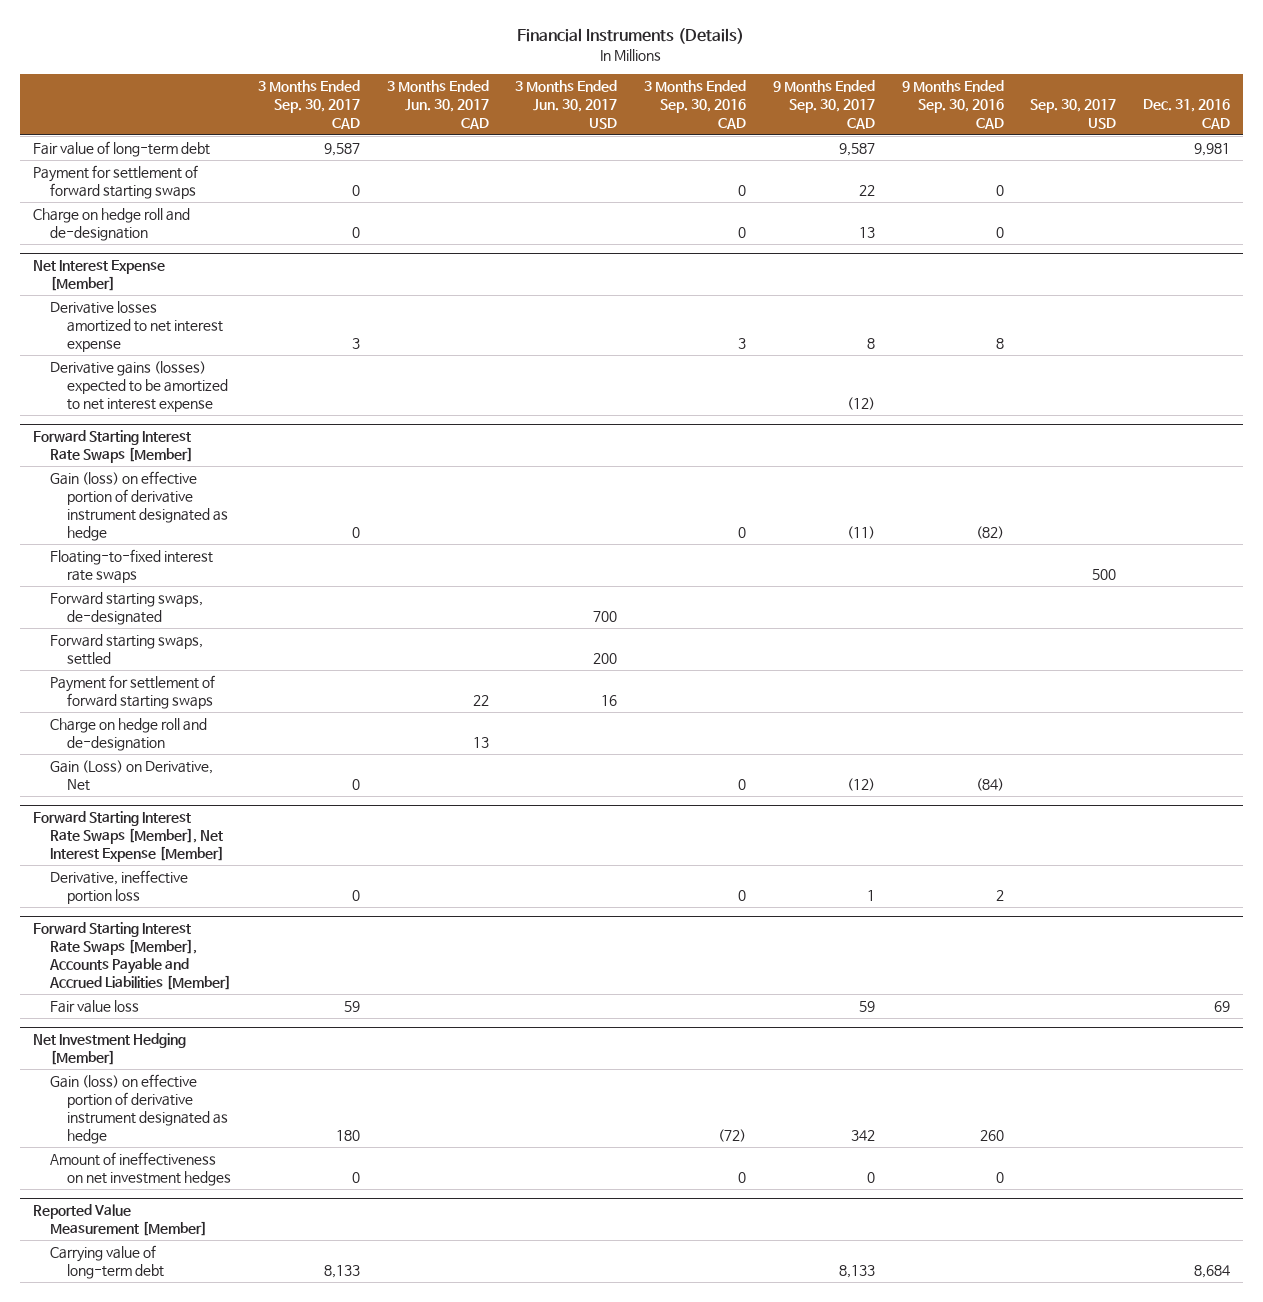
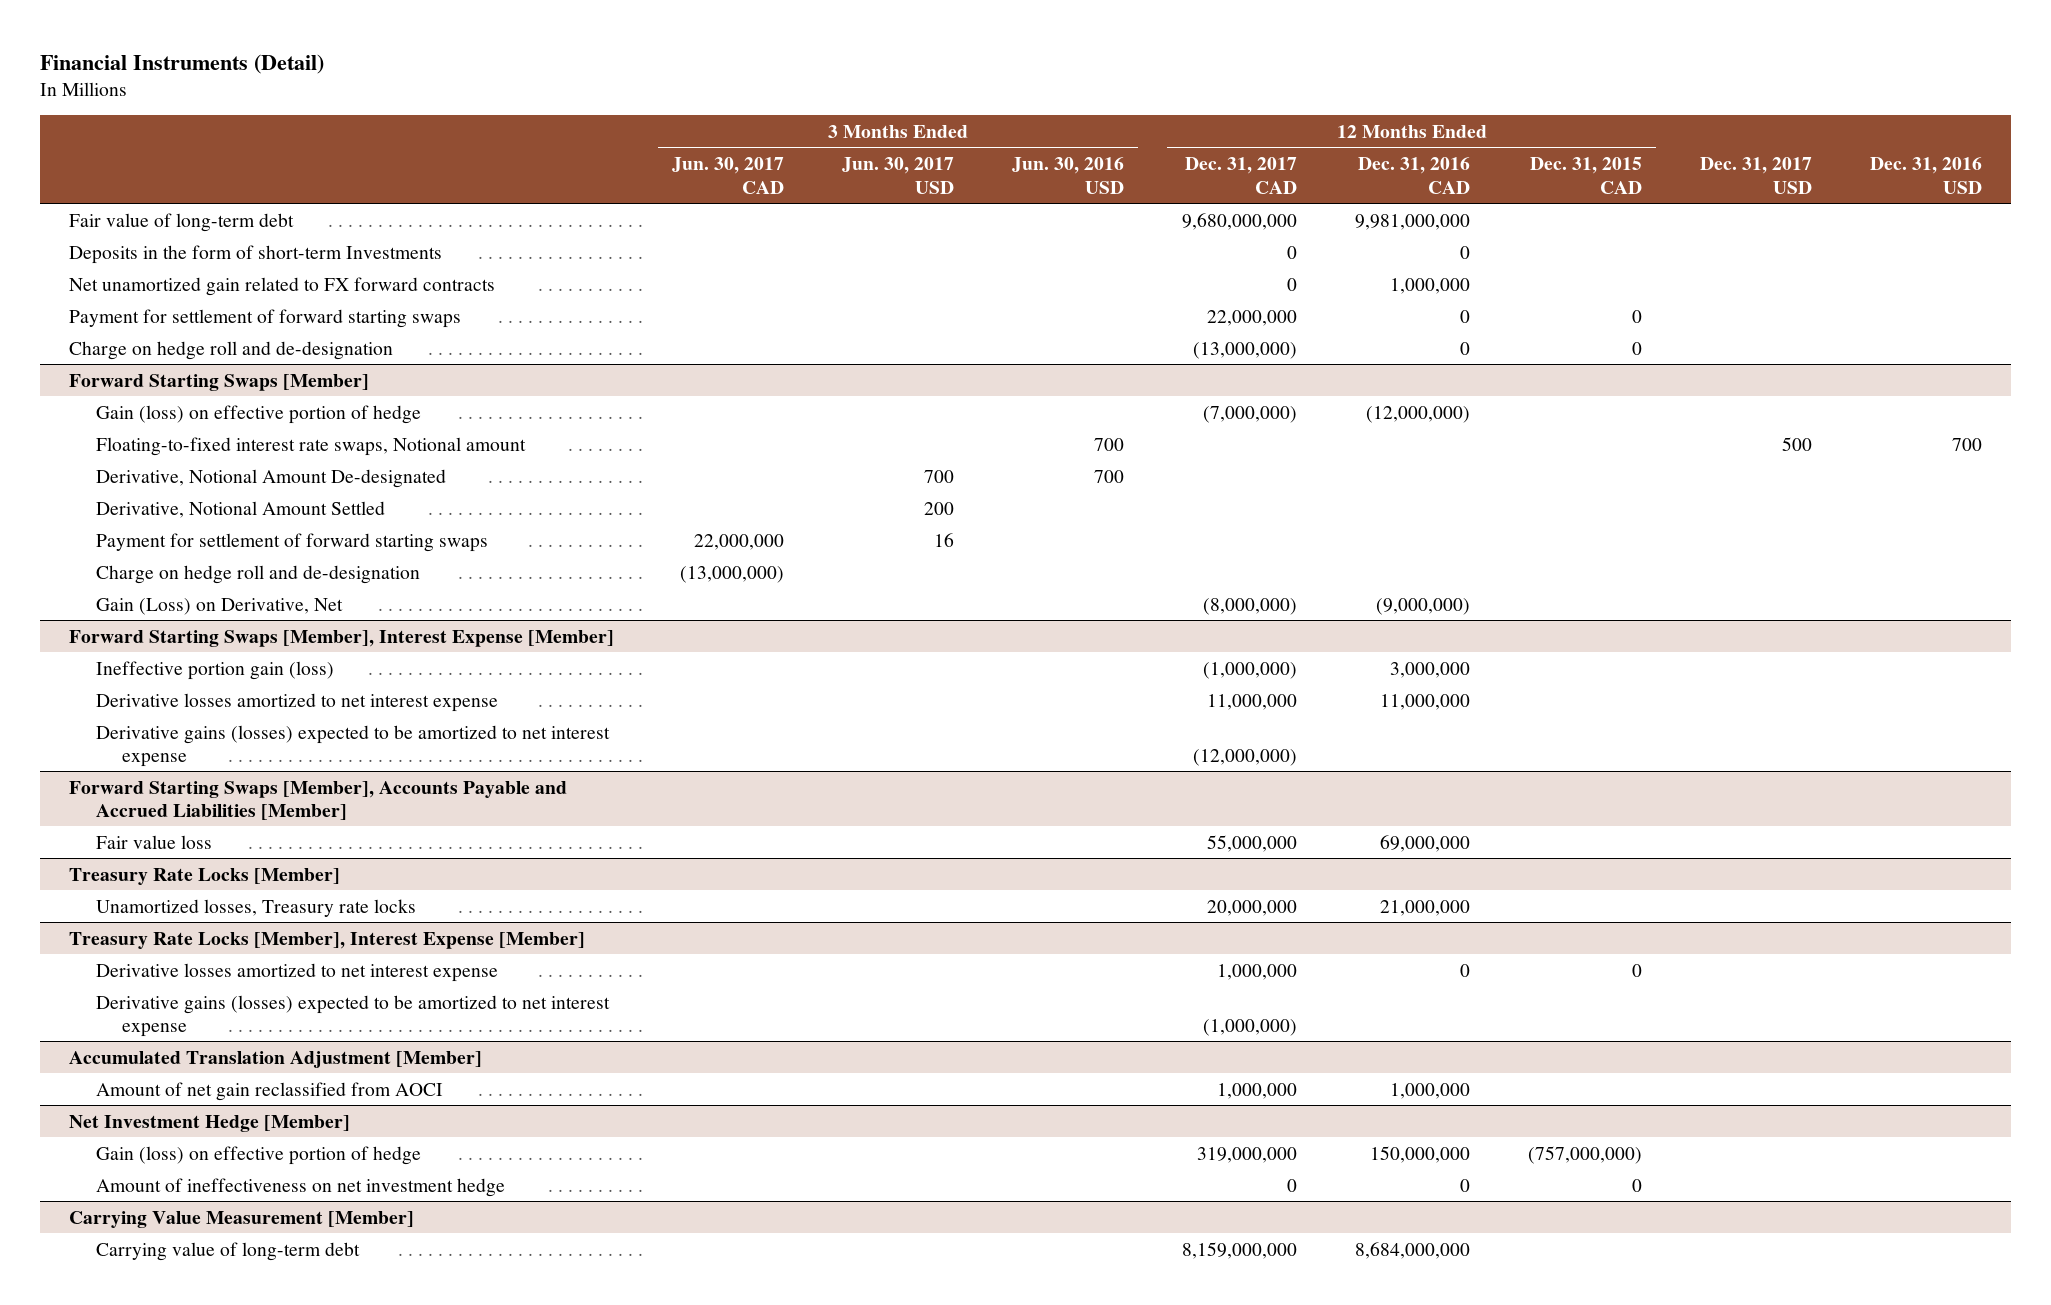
- Financial Instruments (Details)
+ Financial Instruments (Detail)
- | 3 Months Ended Sep. 30, 2017 CAD | 3 Months Ended Jun. 30, 2017 CAD | 3 Months Ended Jun. 30, 2017 USD | 3 Months Ended Sep. 30, 2016 CAD | 9 Months Ended Sep. 30, 2017 CAD | 9 Months Ended Sep. 30, 2016 CAD | Sep. 30, 2017 USD | Dec. 31, 2016 CAD
+ | 3 Months Ended Jun. 30, 2017 CAD | 3 Months Ended Jun. 30, 2017 USD | 3 Months Ended Jun. 30, 2016 USD | 12 Months Ended Dec. 31, 2017 CAD | 12 Months Ended Dec. 31, 2016 CAD | 12 Months Ended Dec. 31, 2015 CAD | Dec. 31, 2017 USD | Dec. 31, 2016 USD
+ Deposits in the form of short-term Investments | | | | 0 | 0 | | |
+ Net unamortized gain related to FX forward contracts | | | | 0 | 1,000,000 | | |
- Net Interest Expense [Member]
- Derivative losses amortized to net interest expense | 3 | | | 3 | 8 | 8 | |
- Derivative gains (losses) expected to be amortized to net interest expense | | | | | (12) | | |
- Forward Starting Interest Rate Swaps [Member]
- Gain (loss) on effective portion of derivative instrument designated as hedge | 0 | | | 0 | (11) | (82) | |
- Floating-to-fixed interest rate swaps | | | | | | | 500 |
- Forward starting swaps, de-designated | | | 700 | | | | |
- Forward starting swaps, settled | | | 200 | | | | |
- Payment for settlement of forward starting swaps | | 22 | 16 | | | | |
- Charge on hedge roll and de-designation | | 13 | | | | | |
+ Forward Starting Swaps [Member]
+ Gain (loss) on effective portion of hedge | | | | (7,000,000) | (12,000,000) | | |
+ Floating-to-fixed interest rate swaps, Notional amount | | | 700 | | | | 500 | 700
+ Derivative, Notional Amount De-designated | | 700 | 700 | | | | |
+ Derivative, Notional Amount Settled | | 200 | | | | | |
+ Payment for settlement of forward starting swaps | 22,000,000 | 16 | | | | | |
+ Charge on hedge roll and de-designation | (13,000,000) | | | | | | |
- Forward Starting Interest Rate Swaps [Member], Net Interest Expense [Member]
- Derivative, ineffective portion loss | 0 | | | 0 | 1 | 2 | |
- Forward Starting Interest Rate Swaps [Member], Accounts Payable and Accrued Liabilities [Member]
+ Forward Starting Swaps [Member], Interest Expense [Member]
+ Ineffective portion gain (loss) | | | | (1,000,000) | 3,000,000 | | |
+ Derivative losses amortized to net interest expense | | | | 11,000,000 | 11,000,000 | | |
+ Derivative gains (losses) expected to be amortized to net interest expense | | | | (12,000,000) | | | |
+ Forward Starting Swaps [Member], Accounts Payable and Accrued Liabilities [Member]
- Net Investment Hedging [Member]
- Gain (loss) on effective portion of derivative instrument designated as hedge | 180 | | | (72) | 342 | 260 | |
- Amount of ineffectiveness on net investment hedges | 0 | | | 0 | 0 | 0 | |
- Reported Value Measurement [Member]
+ Treasury Rate Locks [Member]
+ Unamortized losses, Treasury rate locks | | | | 20,000,000 | 21,000,000 | | |
+ Treasury Rate Locks [Member], Interest Expense [Member]
+ Derivative losses amortized to net interest expense | | | | 1,000,000 | 0 | 0 | |
+ Derivative gains (losses) expected to be amortized to net interest expense | | | | (1,000,000) | | | |
+ Accumulated Translation Adjustment [Member]
+ Amount of net gain reclassified from AOCI | | | | 1,000,000 | 1,000,000 | | |
+ Net Investment Hedge [Member]
+ Gain (loss) on effective portion of hedge | | | | 319,000,000 | 150,000,000 | (757,000,000) | |
+ Amount of ineffectiveness on net investment hedge | | | | 0 | 0 | 0 | |
+ Carrying Value Measurement [Member]

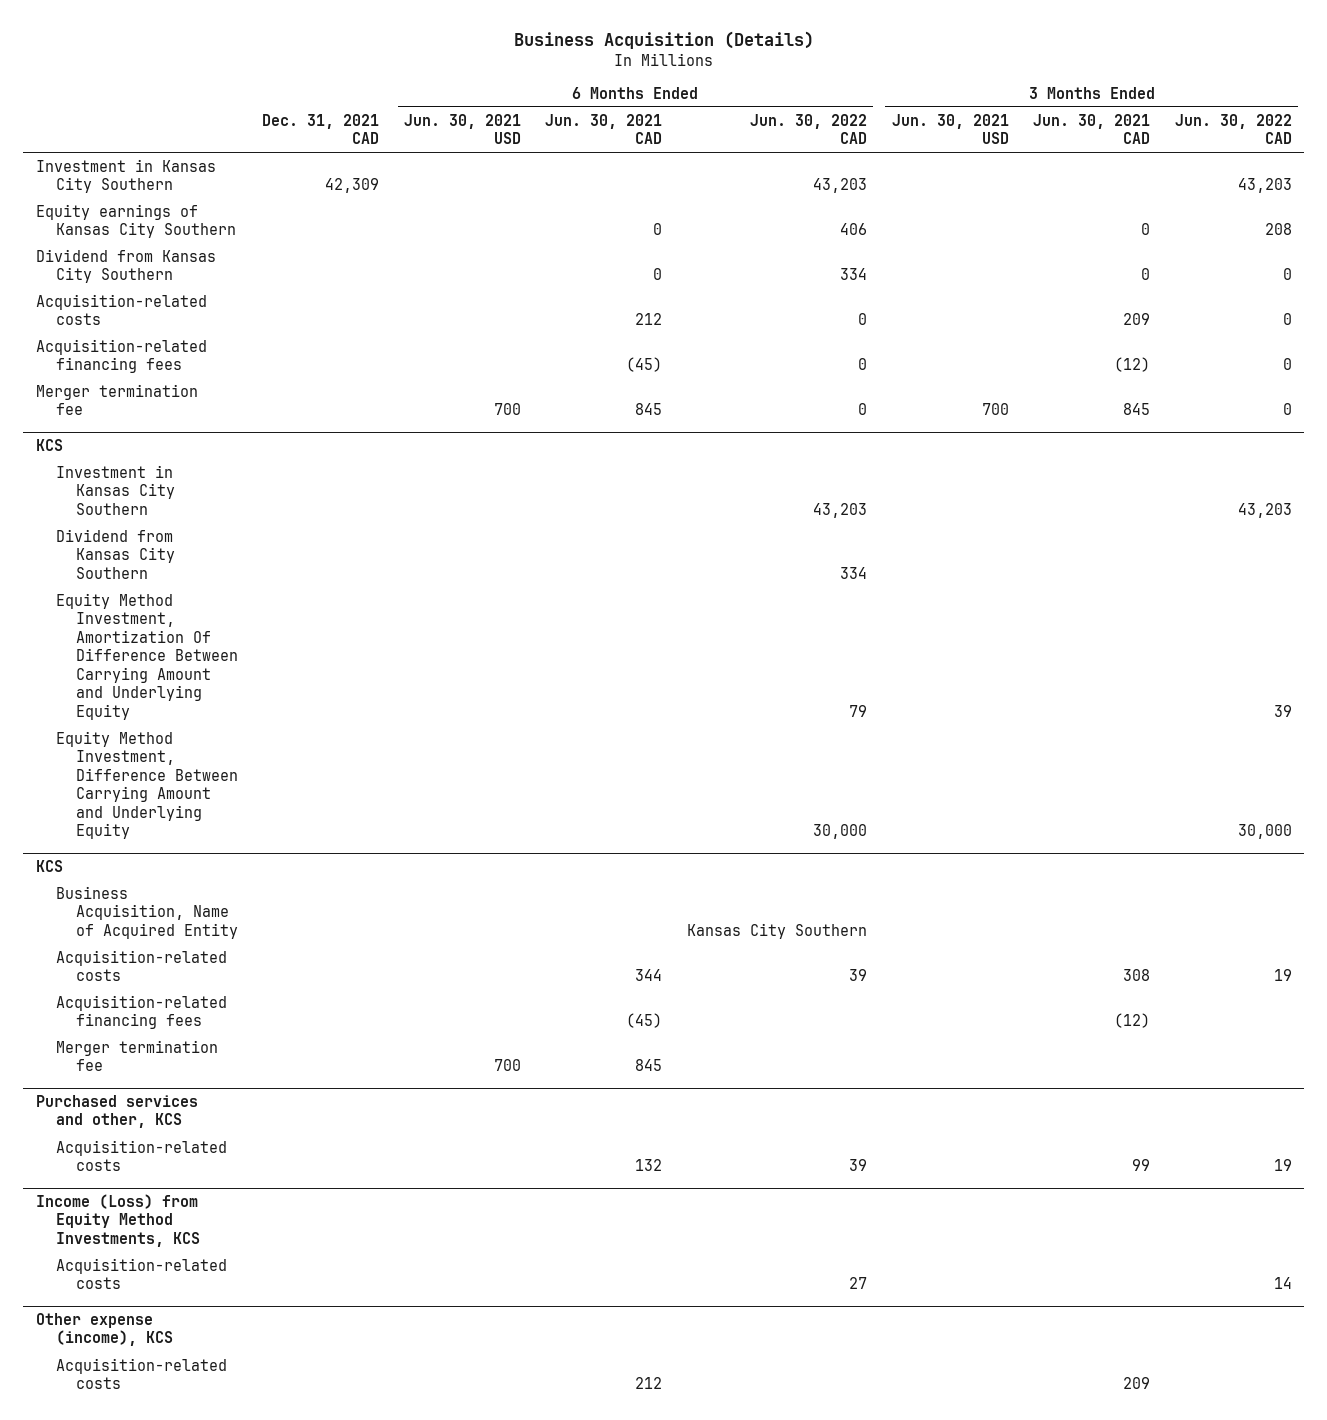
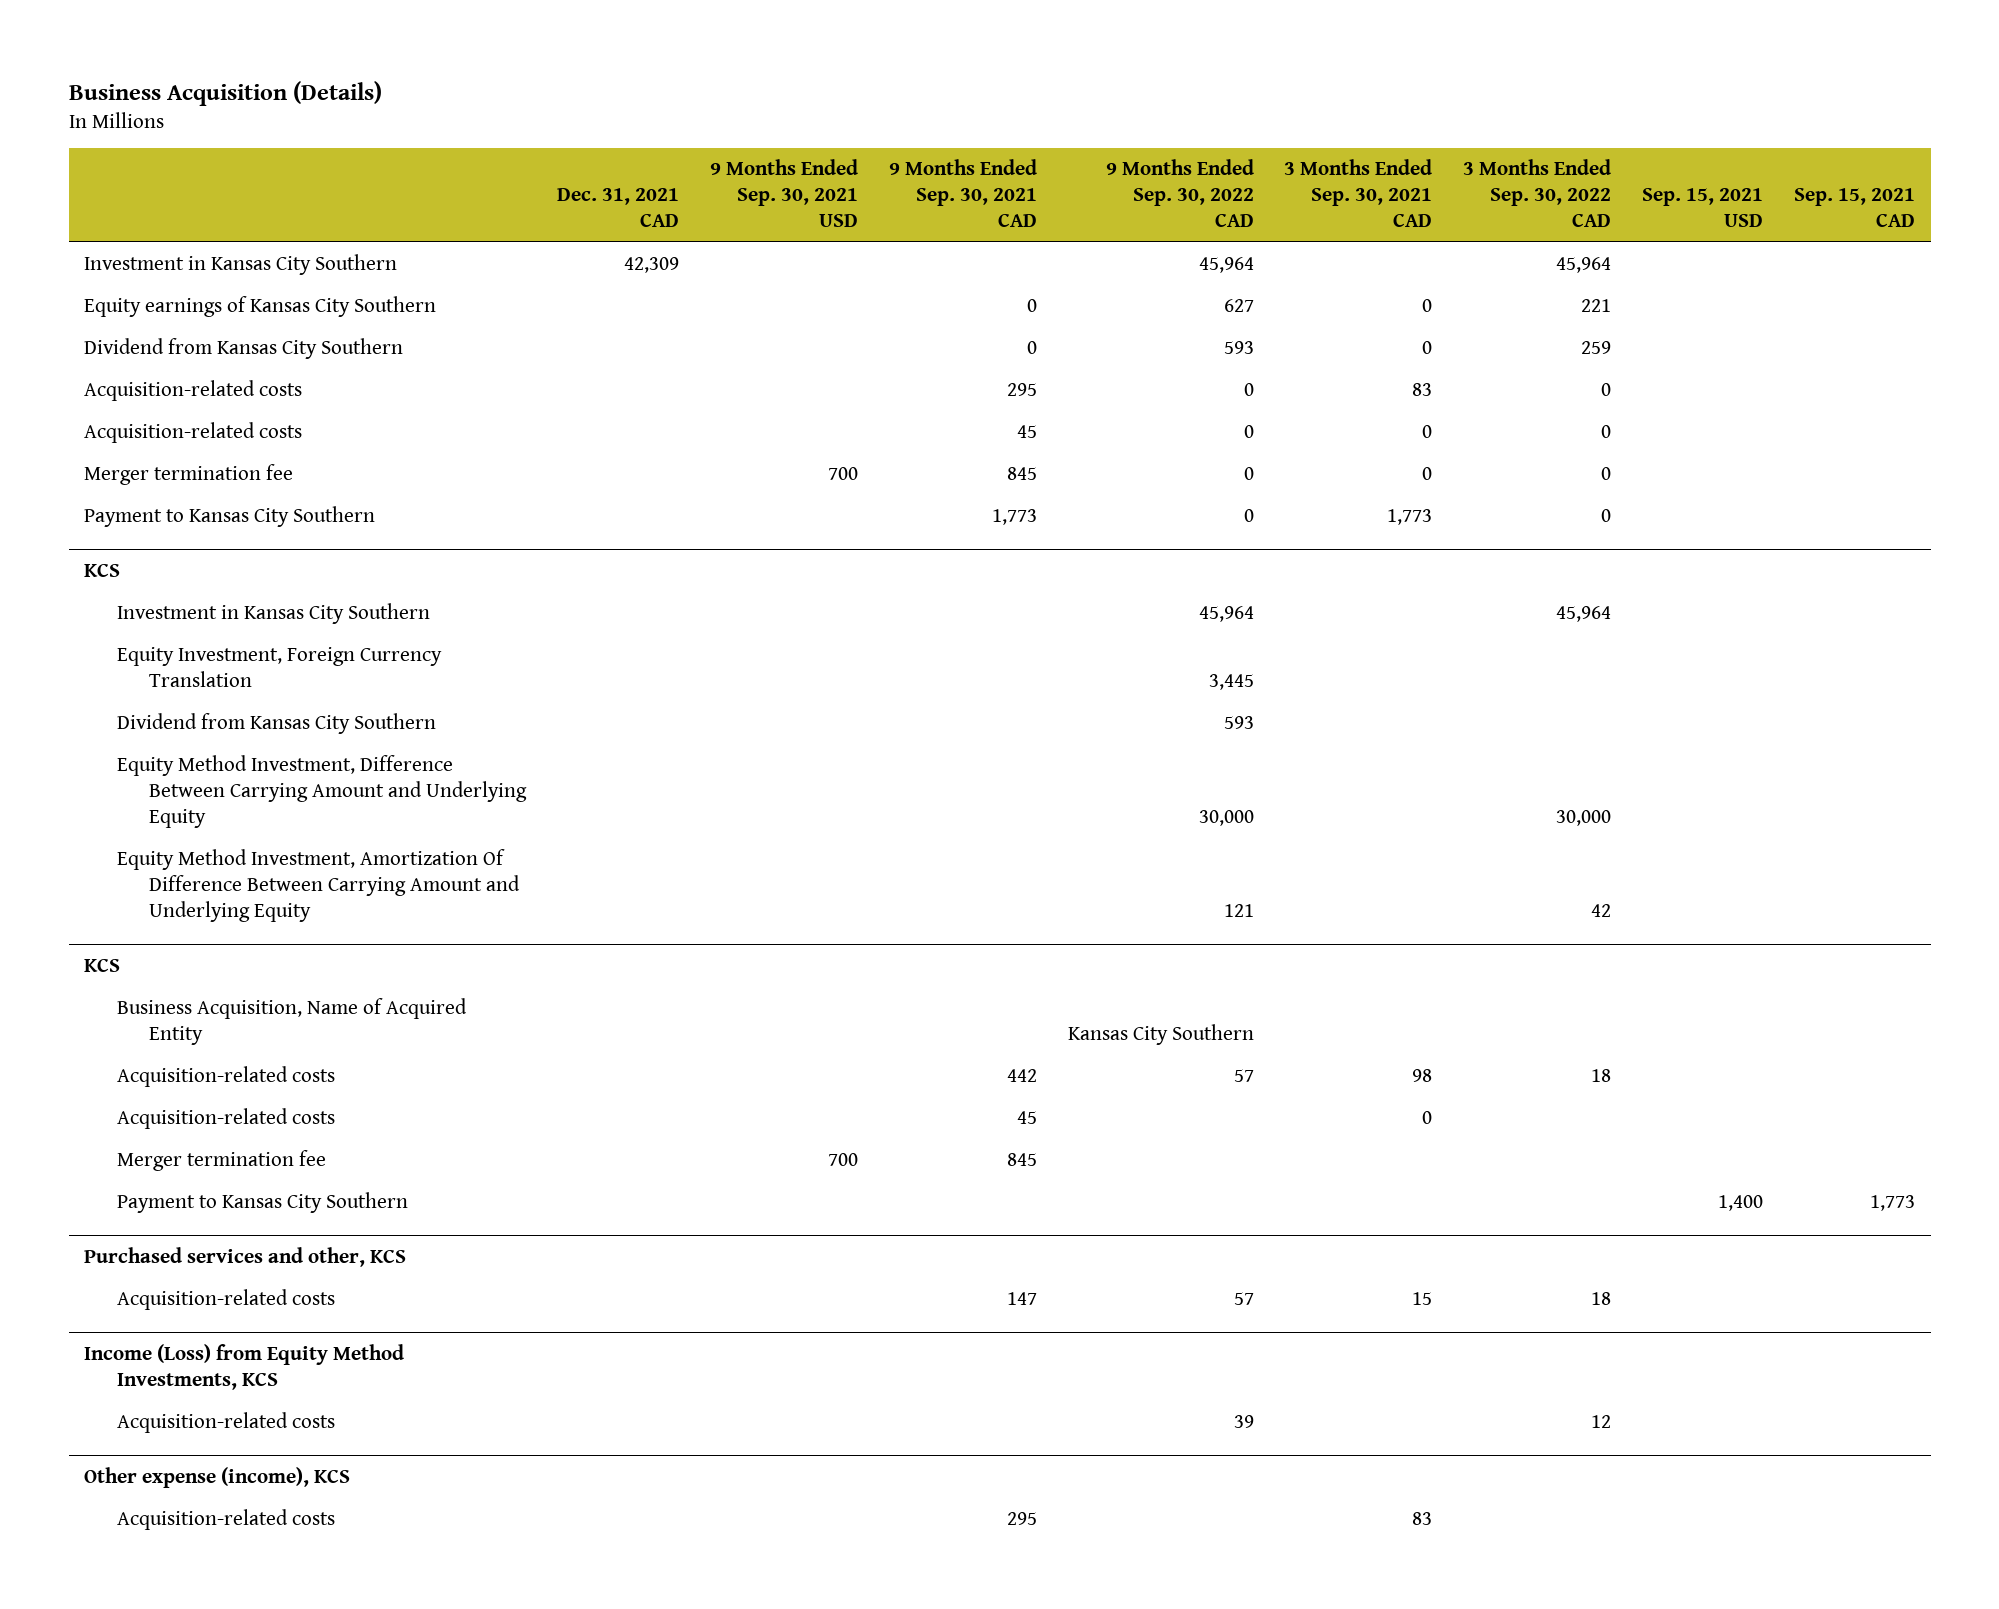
- | Dec. 31, 2021 CAD | 6 Months Ended Jun. 30, 2021 USD | 6 Months Ended Jun. 30, 2021 CAD | 6 Months Ended Jun. 30, 2022 CAD | 3 Months Ended Jun. 30, 2021 USD | 3 Months Ended Jun. 30, 2021 CAD | 3 Months Ended Jun. 30, 2022 CAD
+ | Dec. 31, 2021 CAD | 9 Months Ended Sep. 30, 2021 USD | 9 Months Ended Sep. 30, 2021 CAD | 9 Months Ended Sep. 30, 2022 CAD | 3 Months Ended Sep. 30, 2021 CAD | 3 Months Ended Sep. 30, 2022 CAD | Sep. 15, 2021 USD | Sep. 15, 2021 CAD
- Acquisition-related financing fees | | | (45) | 0 | | (12) | 0
+ Acquisition-related costs | | | 45 | 0 | 0 | 0 | |
+ Payment to Kansas City Southern | | | 1,773 | 0 | 1,773 | 0 | |
@ KCS
+ Equity Investment, Foreign Currency Translation | | | | 3,445 | | | |
moved down: Equity Method Investment, Amortization Of Difference Between Carrying Amount and Underlying Equity | | | | 121 | | 42 | |
- Acquisition-related financing fees | | | (45) | | | (12) |
+ Acquisition-related costs | | | 45 | | 0 | | |
+ Payment to Kansas City Southern | | | | | | | 1,400 | 1,773

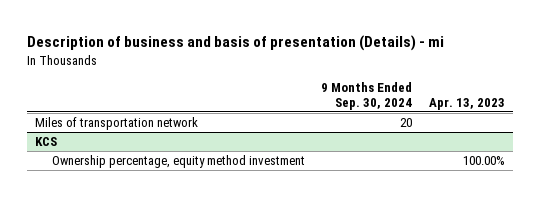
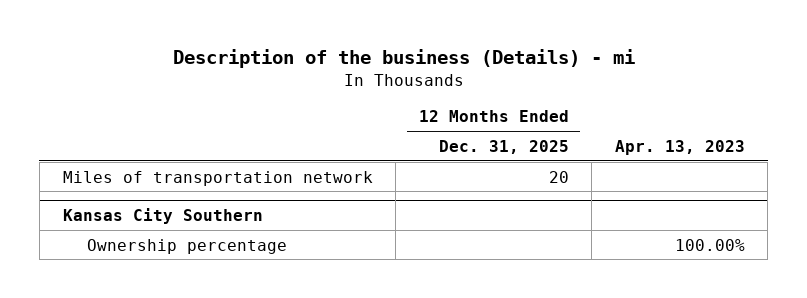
- Description of business and basis of presentation (Details) - mi
+ Description of the business (Details) - mi
- | 9 Months Ended Sep. 30, 2024 | Apr. 13, 2023
+ | 12 Months Ended Dec. 31, 2025 | Apr. 13, 2023
- KCS
- Ownership percentage, equity method investment | | 100.00%
+ Kansas City Southern
+ Ownership percentage | | 100.00%

